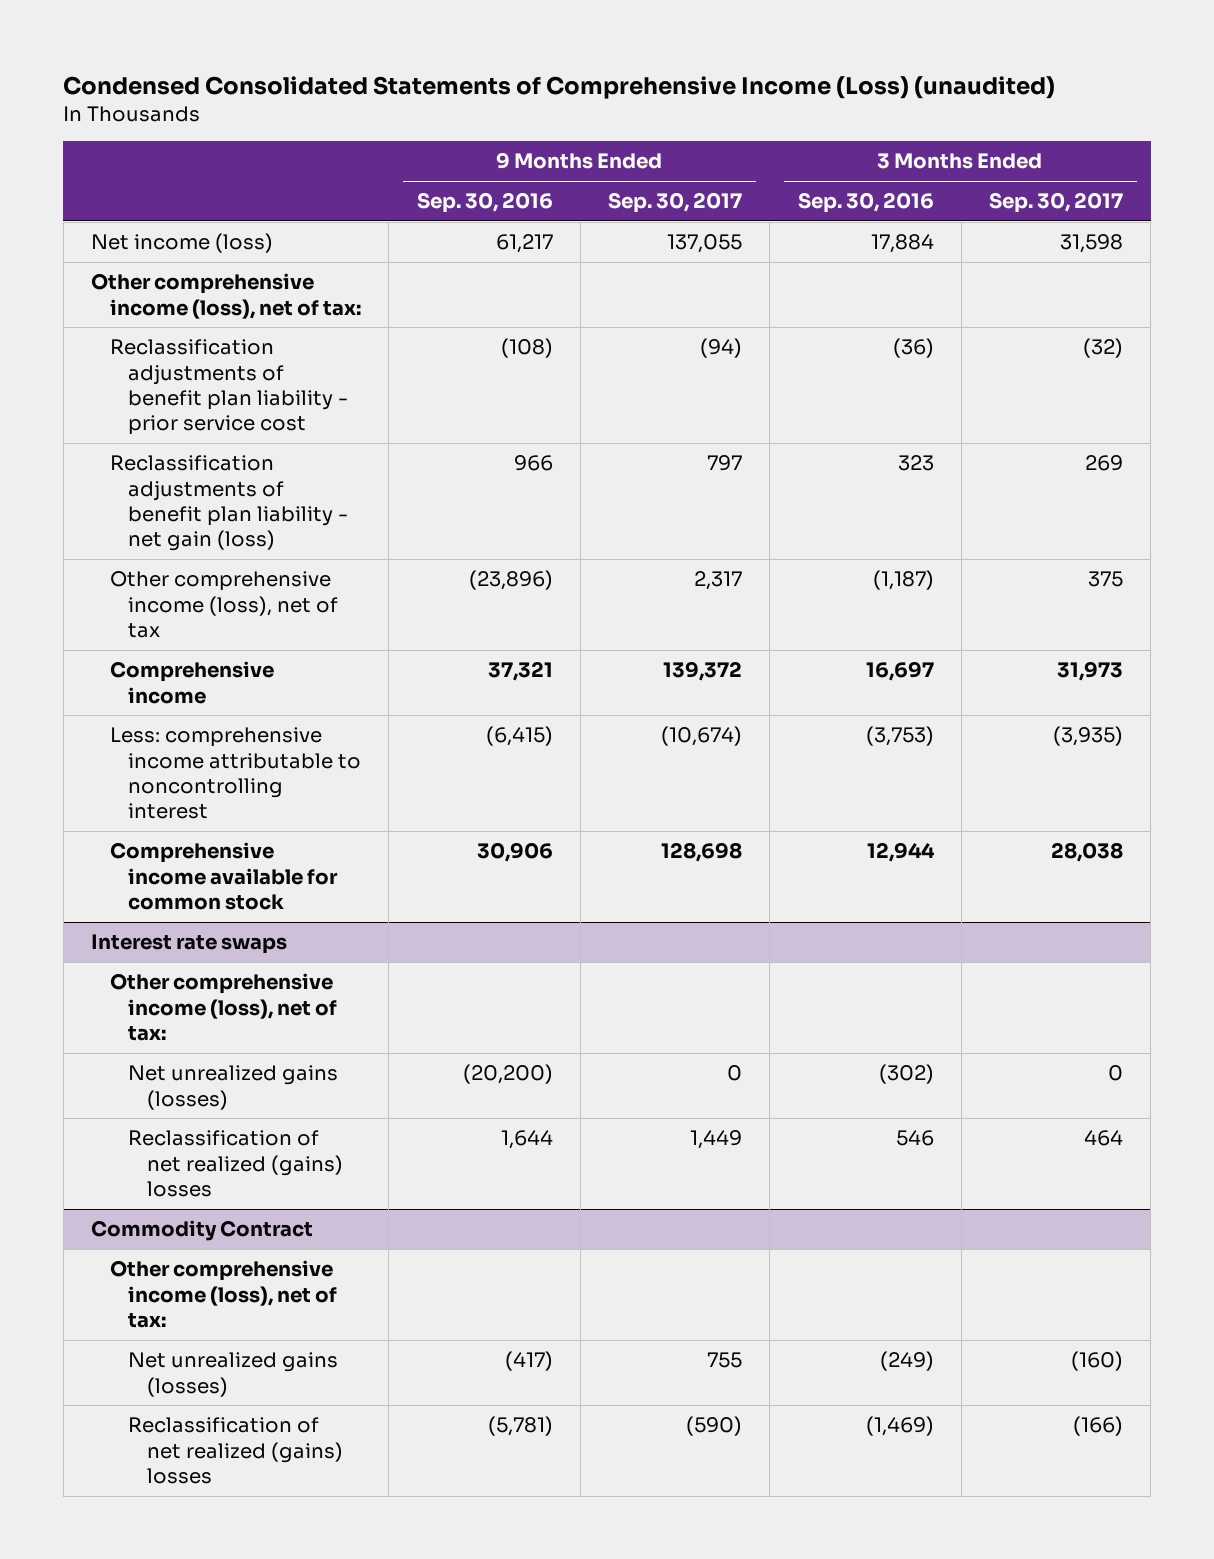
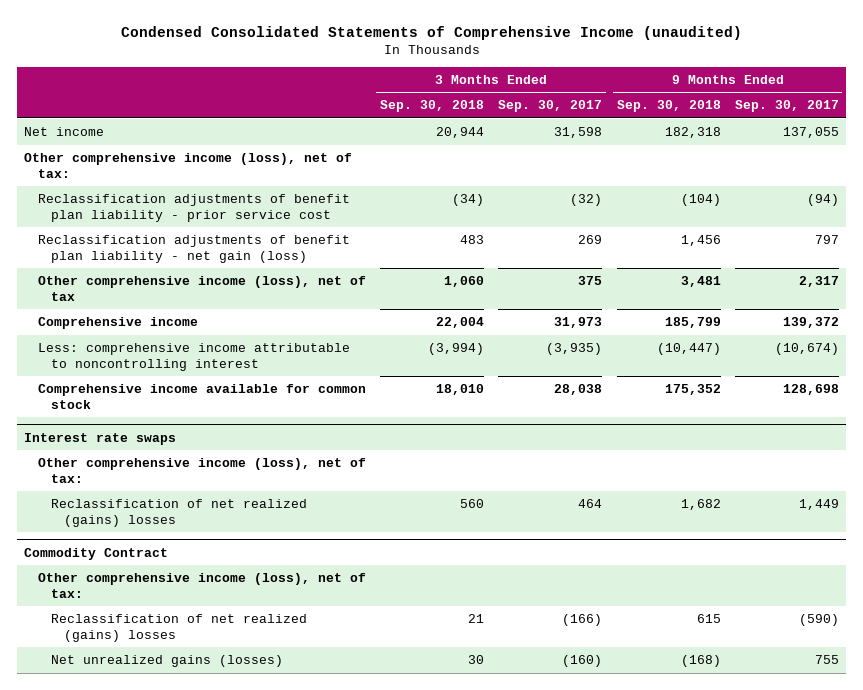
- Condensed Consolidated Statements of Comprehensive Income (Loss) (unaudited)
+ Condensed Consolidated Statements of Comprehensive Income (unaudited)
- | 9 Months Ended Sep. 30, 2016 | 9 Months Ended Sep. 30, 2017 | 3 Months Ended Sep. 30, 2016 | 3 Months Ended Sep. 30, 2017
+ | 3 Months Ended Sep. 30, 2018 | 3 Months Ended Sep. 30, 2017 | 9 Months Ended Sep. 30, 2018 | 9 Months Ended Sep. 30, 2017
- Net income (loss) | 61,217 | 137,055 | 17,884 | 31,598
+ Net income | 20,944 | 31,598 | 182,318 | 137,055
@ Interest rate swaps
- Net unrealized gains (losses) | (20,200) | 0 | (302) | 0
@ Commodity Contract
moved down: Net unrealized gains (losses) | 30 | (160) | (168) | 755

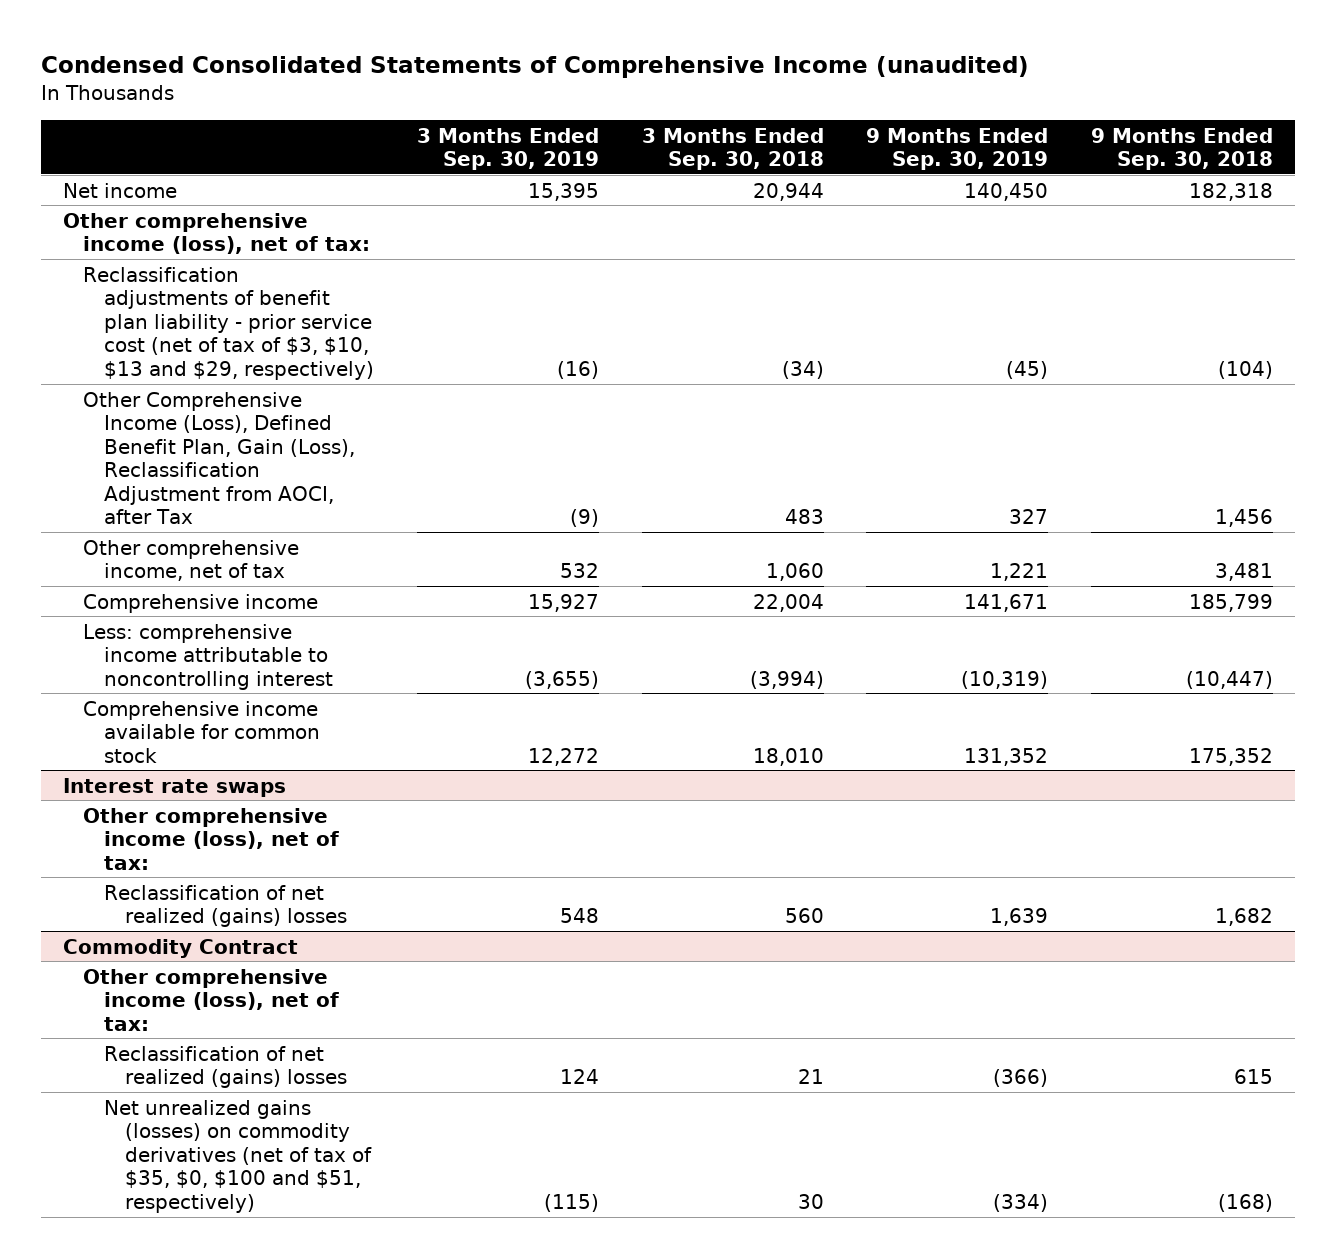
- | 3 Months Ended Sep. 30, 2018 | 3 Months Ended Sep. 30, 2017 | 9 Months Ended Sep. 30, 2018 | 9 Months Ended Sep. 30, 2017
+ | 3 Months Ended Sep. 30, 2019 | 3 Months Ended Sep. 30, 2018 | 9 Months Ended Sep. 30, 2019 | 9 Months Ended Sep. 30, 2018
- Reclassification adjustments of benefit plan liability - prior service cost | (34) | (32) | (104) | (94)
- Reclassification adjustments of benefit plan liability - net gain (loss) | 483 | 269 | 1,456 | 797
- Other comprehensive income (loss), net of tax | 1,060 | 375 | 3,481 | 2,317
+ Reclassification adjustments of benefit plan liability - prior service cost (net of tax of $3, $10, $13 and $29, respectively) | (16) | (34) | (45) | (104)
+ Other Comprehensive Income (Loss), Defined Benefit Plan, Gain (Loss), Reclassification Adjustment from AOCI, after Tax | (9) | 483 | 327 | 1,456
+ Other comprehensive income, net of tax | 532 | 1,060 | 1,221 | 3,481
@ Commodity Contract
- Net unrealized gains (losses) | 30 | (160) | (168) | 755
+ Net unrealized gains (losses) on commodity derivatives (net of tax of $35, $0, $100 and $51, respectively) | (115) | 30 | (334) | (168)

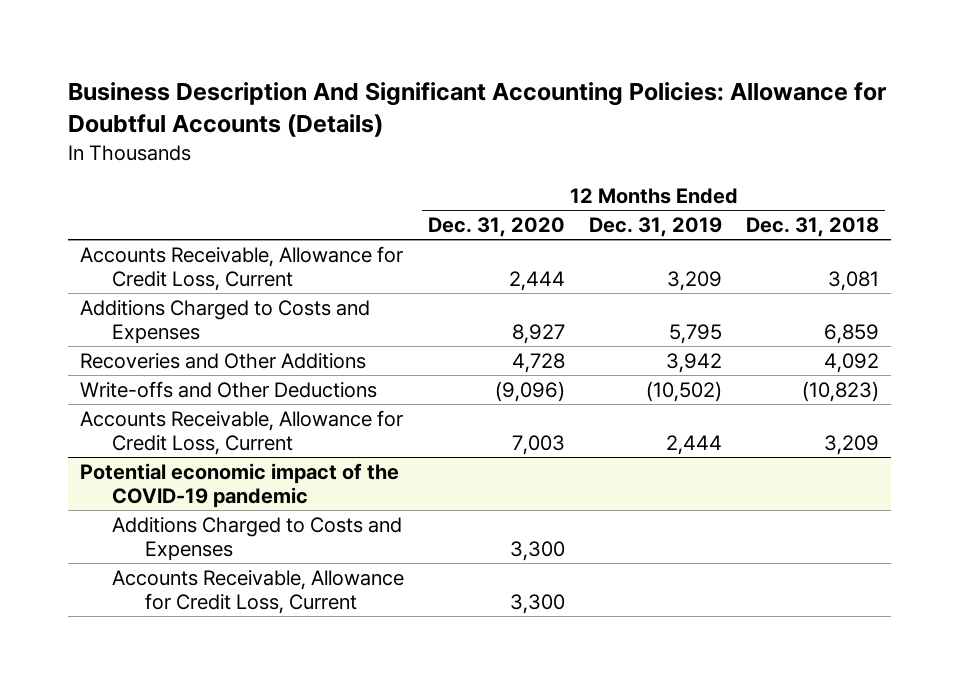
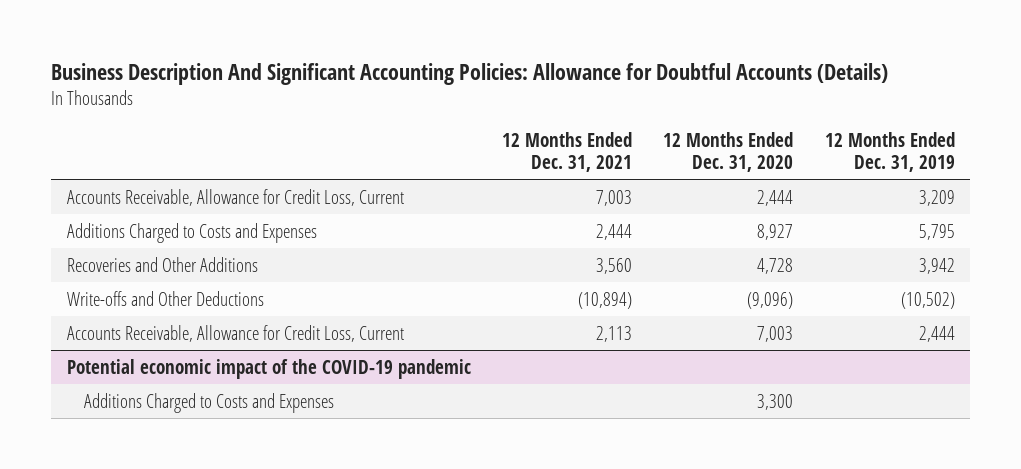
- | 12 Months Ended Dec. 31, 2020 | 12 Months Ended Dec. 31, 2019 | 12 Months Ended Dec. 31, 2018
+ | 12 Months Ended Dec. 31, 2021 | 12 Months Ended Dec. 31, 2020 | 12 Months Ended Dec. 31, 2019
@ Potential economic impact of the COVID-19 pandemic
- Accounts Receivable, Allowance for Credit Loss, Current | 3,300 | |

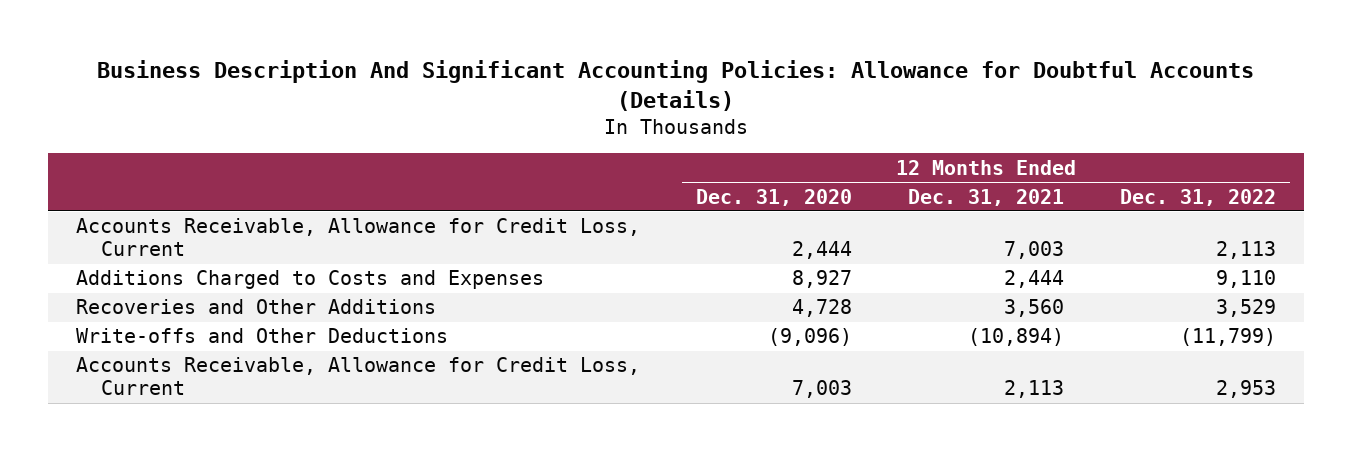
- | 12 Months Ended Dec. 31, 2021 | 12 Months Ended Dec. 31, 2020 | 12 Months Ended Dec. 31, 2019
+ | 12 Months Ended Dec. 31, 2020 | 12 Months Ended Dec. 31, 2021 | 12 Months Ended Dec. 31, 2022
- Potential economic impact of the COVID-19 pandemic
- Additions Charged to Costs and Expenses | | 3,300 |

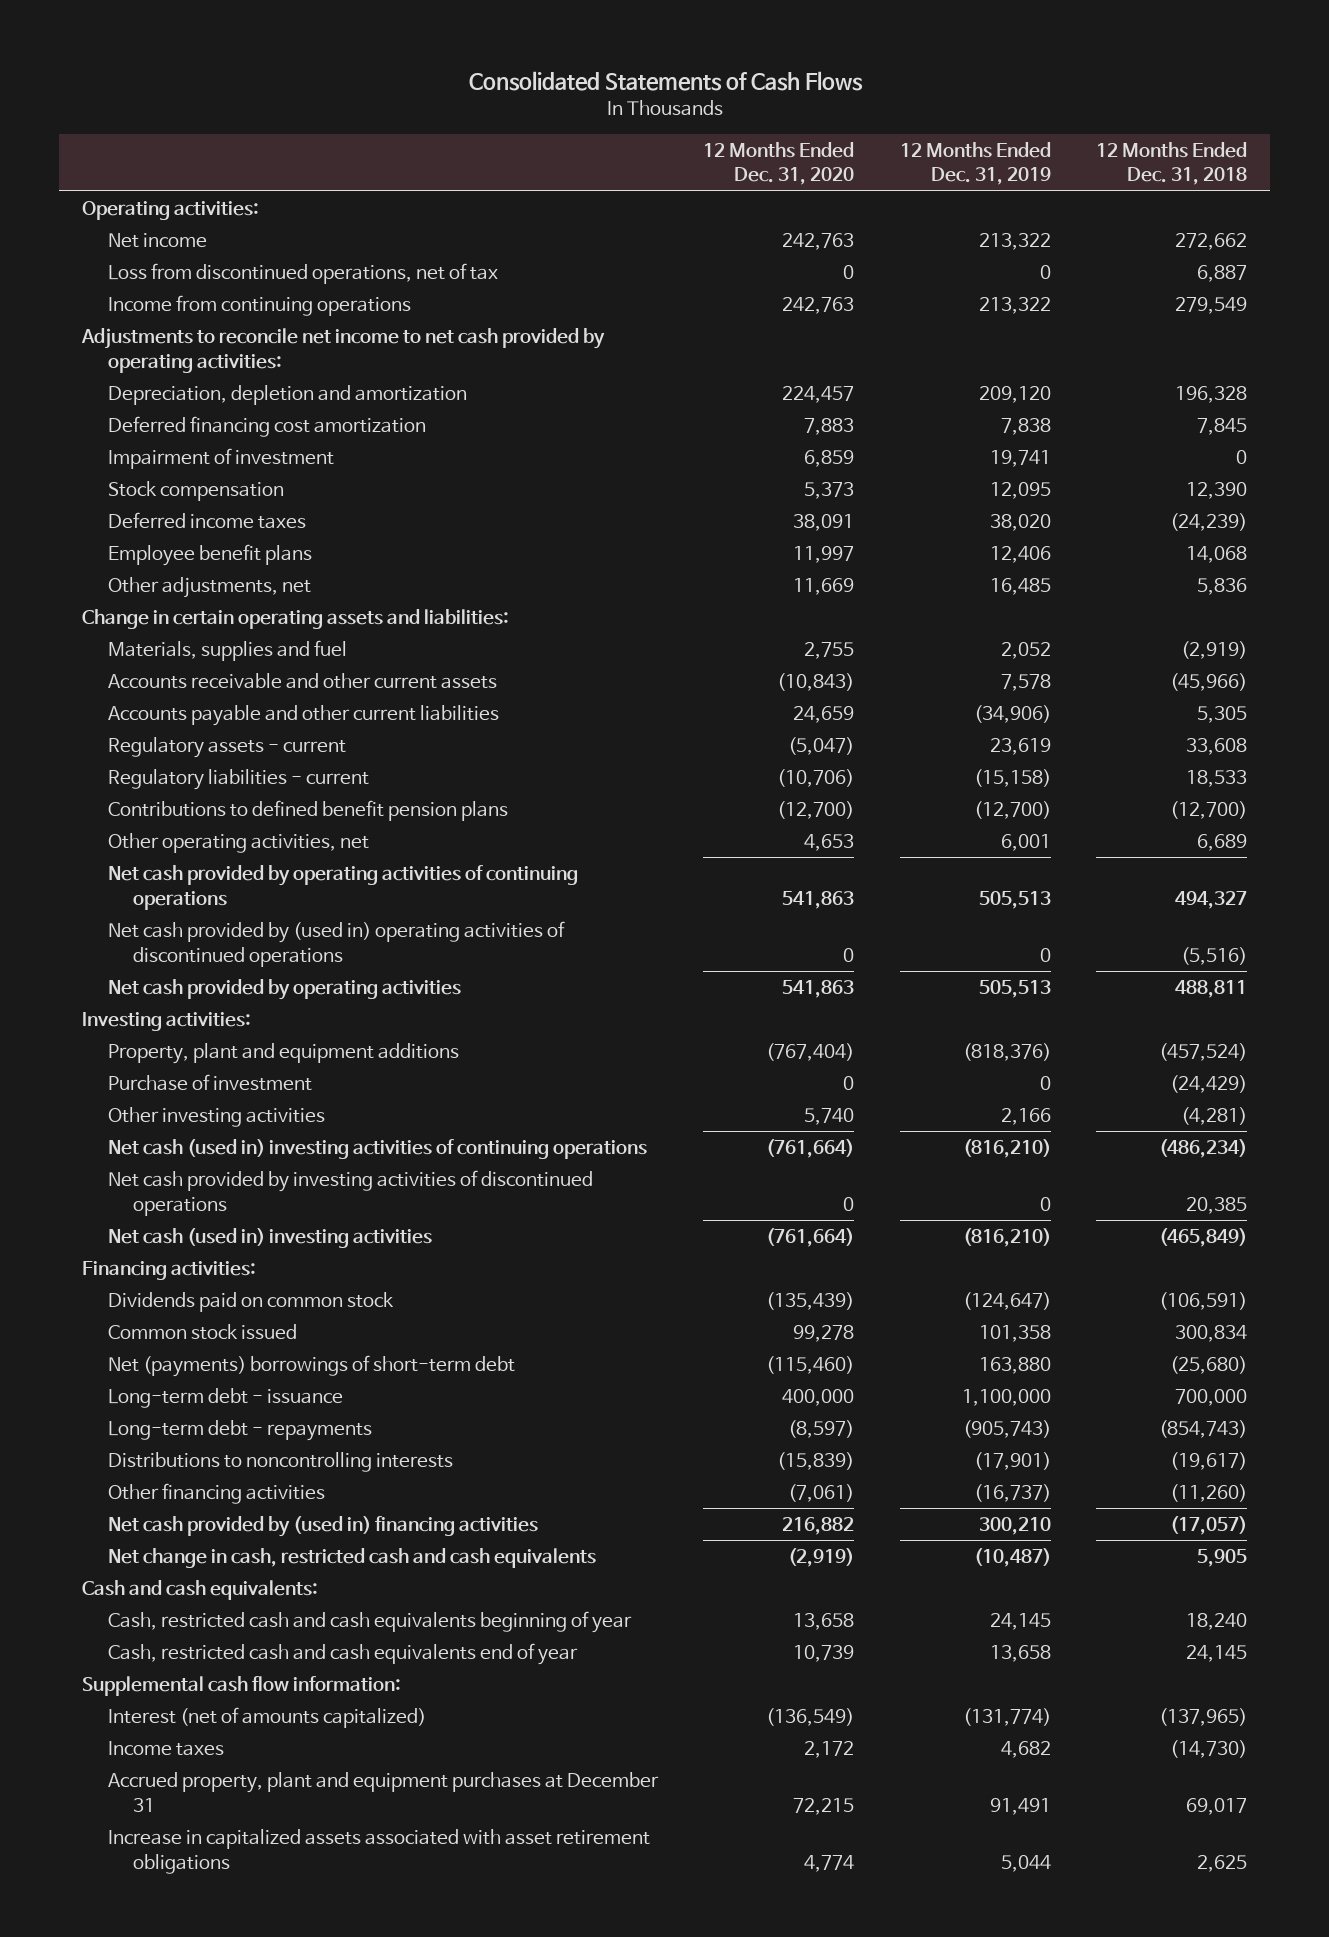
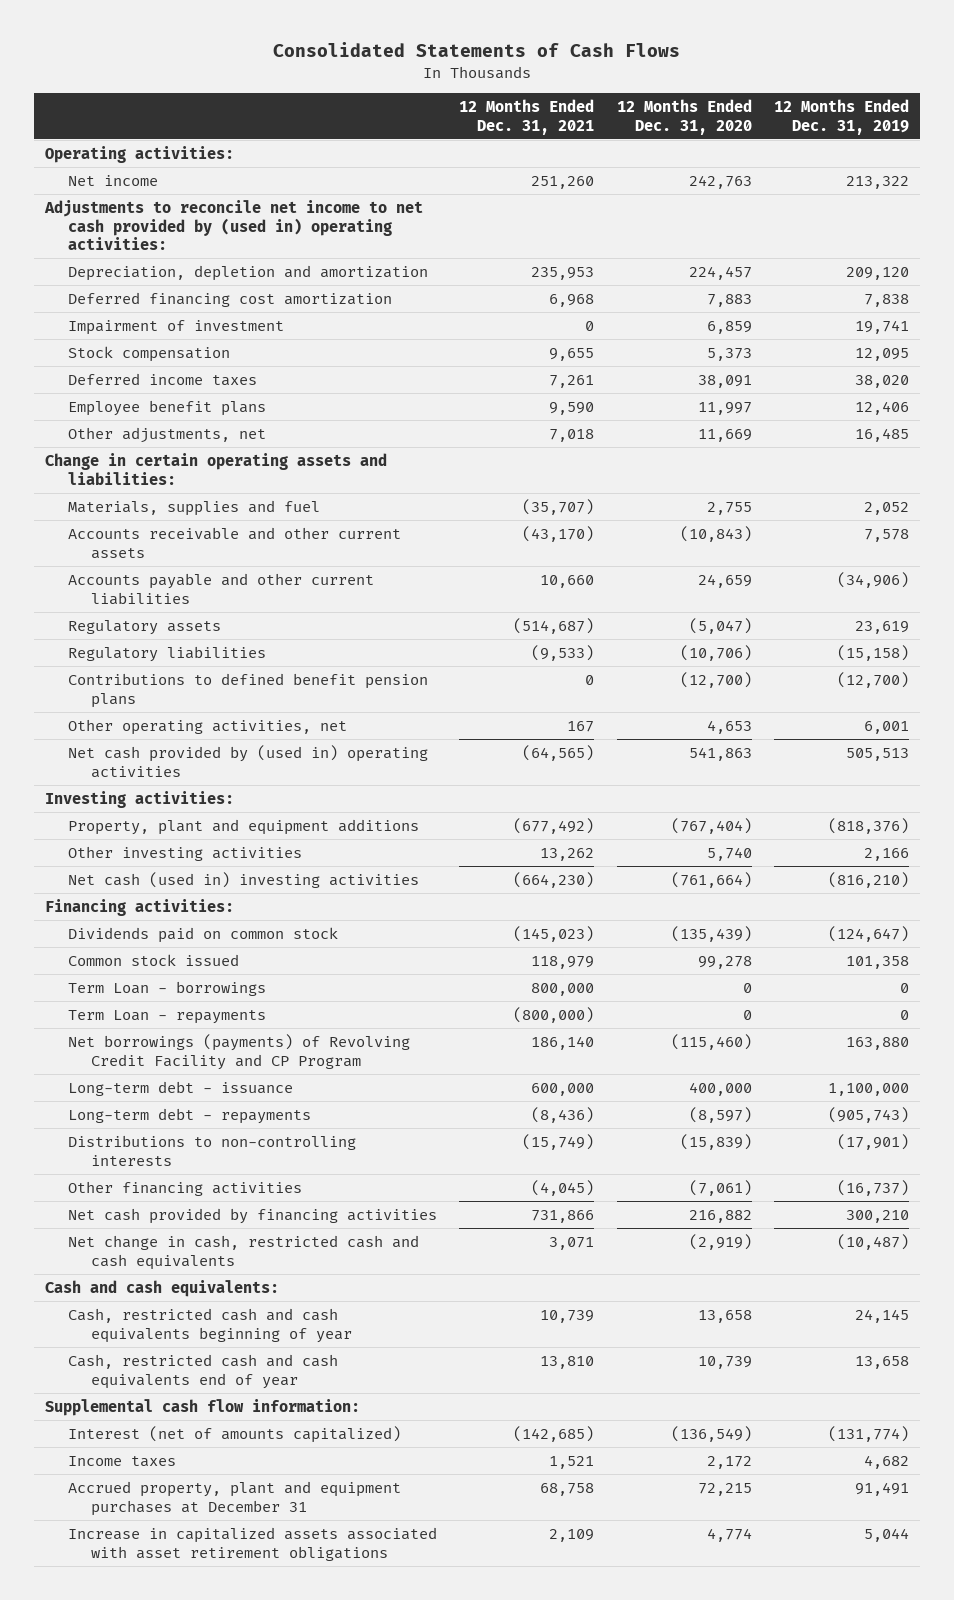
- | 12 Months Ended Dec. 31, 2020 | 12 Months Ended Dec. 31, 2019 | 12 Months Ended Dec. 31, 2018
+ | 12 Months Ended Dec. 31, 2021 | 12 Months Ended Dec. 31, 2020 | 12 Months Ended Dec. 31, 2019
- Loss from discontinued operations, net of tax | 0 | 0 | 6,887
- Income from continuing operations | 242,763 | 213,322 | 279,549
- Adjustments to reconcile net income to net cash provided by operating activities:
+ Adjustments to reconcile net income to net cash provided by (used in) operating activities:
- Regulatory assets - current | (5,047) | 23,619 | 33,608
- Regulatory liabilities - current | (10,706) | (15,158) | 18,533
+ Regulatory assets | (514,687) | (5,047) | 23,619
+ Regulatory liabilities | (9,533) | (10,706) | (15,158)
- Net cash provided by operating activities of continuing operations | 541,863 | 505,513 | 494,327
- Net cash provided by (used in) operating activities of discontinued operations | 0 | 0 | (5,516)
- Net cash provided by operating activities | 541,863 | 505,513 | 488,811
+ Net cash provided by (used in) operating activities | (64,565) | 541,863 | 505,513
- Purchase of investment | 0 | 0 | (24,429)
- Net cash (used in) investing activities of continuing operations | (761,664) | (816,210) | (486,234)
- Net cash provided by investing activities of discontinued operations | 0 | 0 | 20,385
- Net (payments) borrowings of short-term debt | (115,460) | 163,880 | (25,680)
+ Term Loan - borrowings | 800,000 | 0 | 0
+ Term Loan - repayments | (800,000) | 0 | 0
+ Net borrowings (payments) of Revolving Credit Facility and CP Program | 186,140 | (115,460) | 163,880
- Distributions to noncontrolling interests | (15,839) | (17,901) | (19,617)
+ Distributions to non-controlling interests | (15,749) | (15,839) | (17,901)
- Net cash provided by (used in) financing activities | 216,882 | 300,210 | (17,057)
+ Net cash provided by financing activities | 731,866 | 216,882 | 300,210

